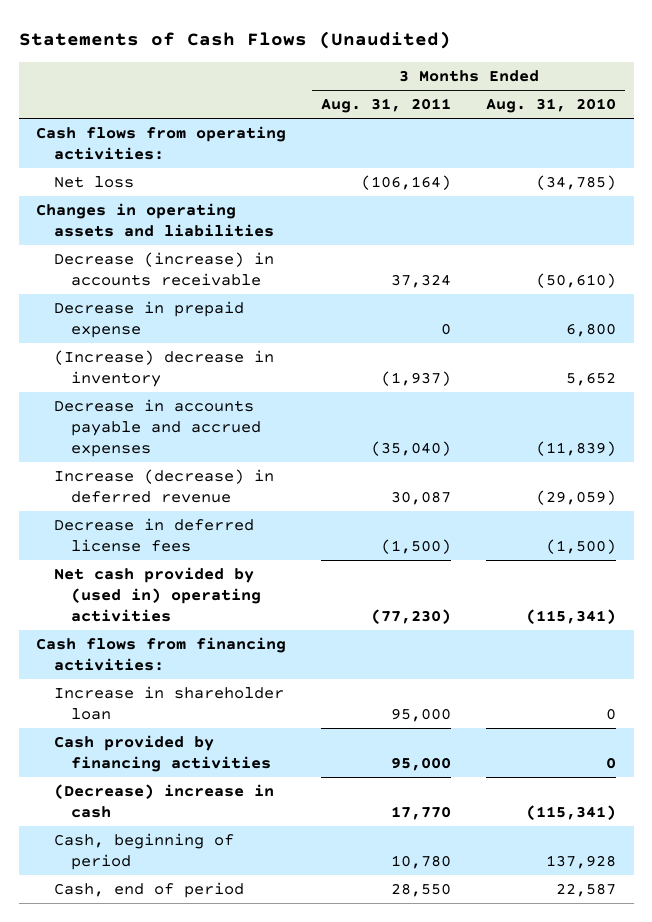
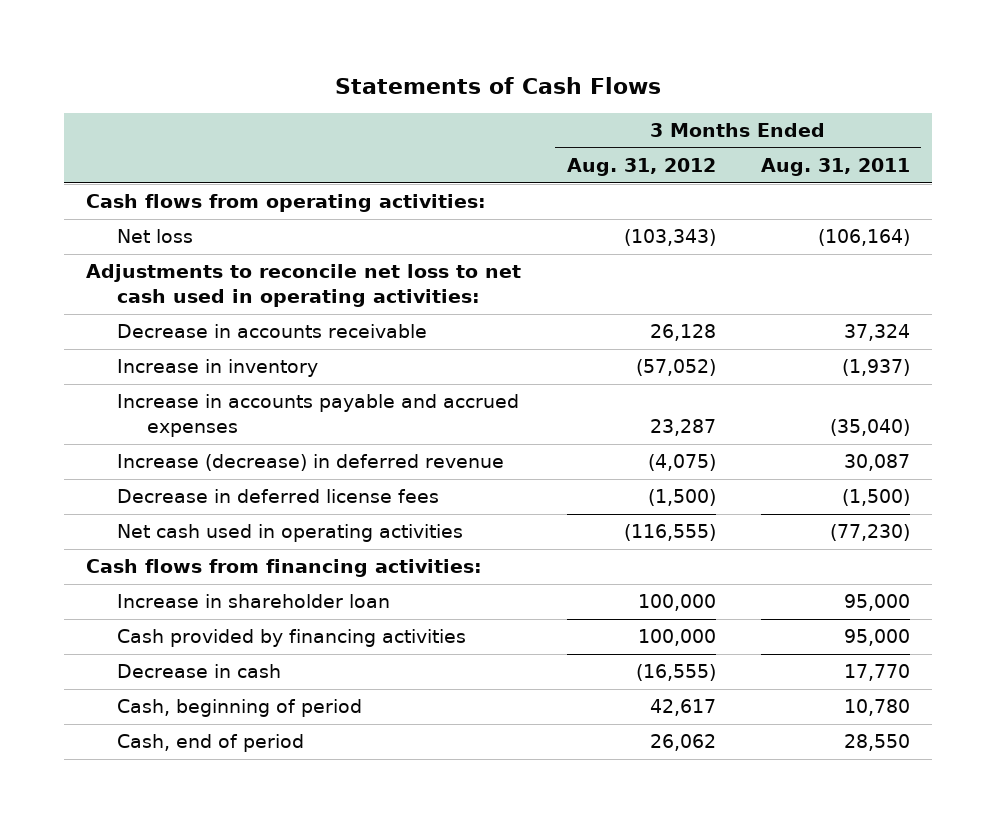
- Statements of Cash Flows (Unaudited)
+ Statements of Cash Flows
- | 3 Months Ended Aug. 31, 2011 | 3 Months Ended Aug. 31, 2010
+ | 3 Months Ended Aug. 31, 2012 | 3 Months Ended Aug. 31, 2011
- Changes in operating assets and liabilities
- Decrease (increase) in accounts receivable | 37,324 | (50,610)
- Decrease in prepaid expense | 0 | 6,800
- (Increase) decrease in inventory | (1,937) | 5,652
- Decrease in accounts payable and accrued expenses | (35,040) | (11,839)
+ Adjustments to reconcile net loss to net cash used in operating activities:
+ Decrease in accounts receivable | 26,128 | 37,324
+ Increase in inventory | (57,052) | (1,937)
+ Increase in accounts payable and accrued expenses | 23,287 | (35,040)
- Net cash provided by (used in) operating activities | (77,230) | (115,341)
+ Net cash used in operating activities | (116,555) | (77,230)
- (Decrease) increase in cash | 17,770 | (115,341)
+ Decrease in cash | (16,555) | 17,770

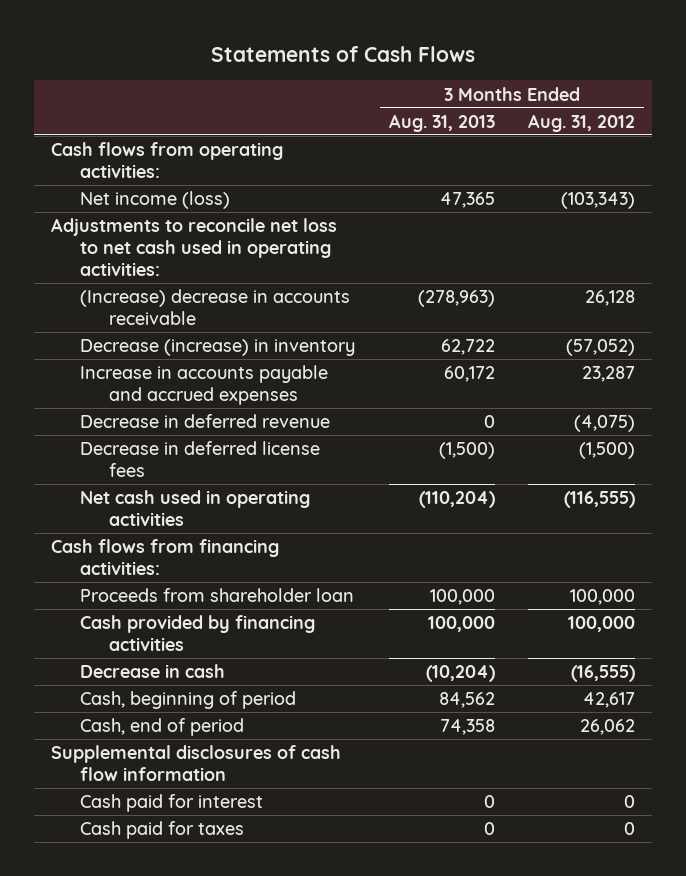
- | 3 Months Ended Aug. 31, 2012 | 3 Months Ended Aug. 31, 2011
+ | 3 Months Ended Aug. 31, 2013 | 3 Months Ended Aug. 31, 2012
- Net loss | (103,343) | (106,164)
+ Net income (loss) | 47,365 | (103,343)
- Decrease in accounts receivable | 26,128 | 37,324
- Increase in inventory | (57,052) | (1,937)
+ (Increase) decrease in accounts receivable | (278,963) | 26,128
+ Decrease (increase) in inventory | 62,722 | (57,052)
- Increase (decrease) in deferred revenue | (4,075) | 30,087
+ Decrease in deferred revenue | 0 | (4,075)
- Increase in shareholder loan | 100,000 | 95,000
+ Proceeds from shareholder loan | 100,000 | 100,000
+ Supplemental disclosures of cash flow information
+ Cash paid for interest | 0 | 0
+ Cash paid for taxes | 0 | 0

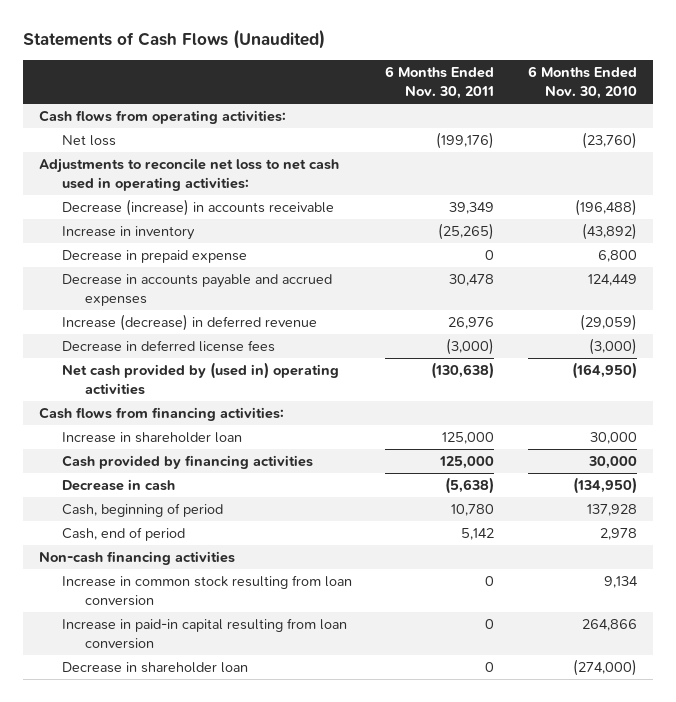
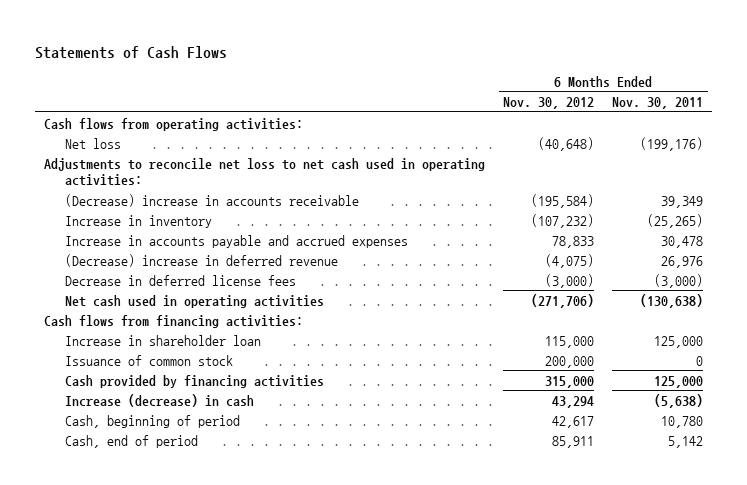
- Statements of Cash Flows (Unaudited)
+ Statements of Cash Flows
- | 6 Months Ended Nov. 30, 2011 | 6 Months Ended Nov. 30, 2010
+ | 6 Months Ended Nov. 30, 2012 | 6 Months Ended Nov. 30, 2011
- Decrease (increase) in accounts receivable | 39,349 | (196,488)
+ (Decrease) increase in accounts receivable | (195,584) | 39,349
- Decrease in prepaid expense | 0 | 6,800
- Decrease in accounts payable and accrued expenses | 30,478 | 124,449
- Increase (decrease) in deferred revenue | 26,976 | (29,059)
+ Increase in accounts payable and accrued expenses | 78,833 | 30,478
+ (Decrease) increase in deferred revenue | (4,075) | 26,976
- Net cash provided by (used in) operating activities | (130,638) | (164,950)
+ Net cash used in operating activities | (271,706) | (130,638)
+ Issuance of common stock | 200,000 | 0
- Decrease in cash | (5,638) | (134,950)
+ Increase (decrease) in cash | 43,294 | (5,638)
- Non-cash financing activities
- Increase in common stock resulting from loan conversion | 0 | 9,134
- Increase in paid-in capital resulting from loan conversion | 0 | 264,866
- Decrease in shareholder loan | 0 | (274,000)

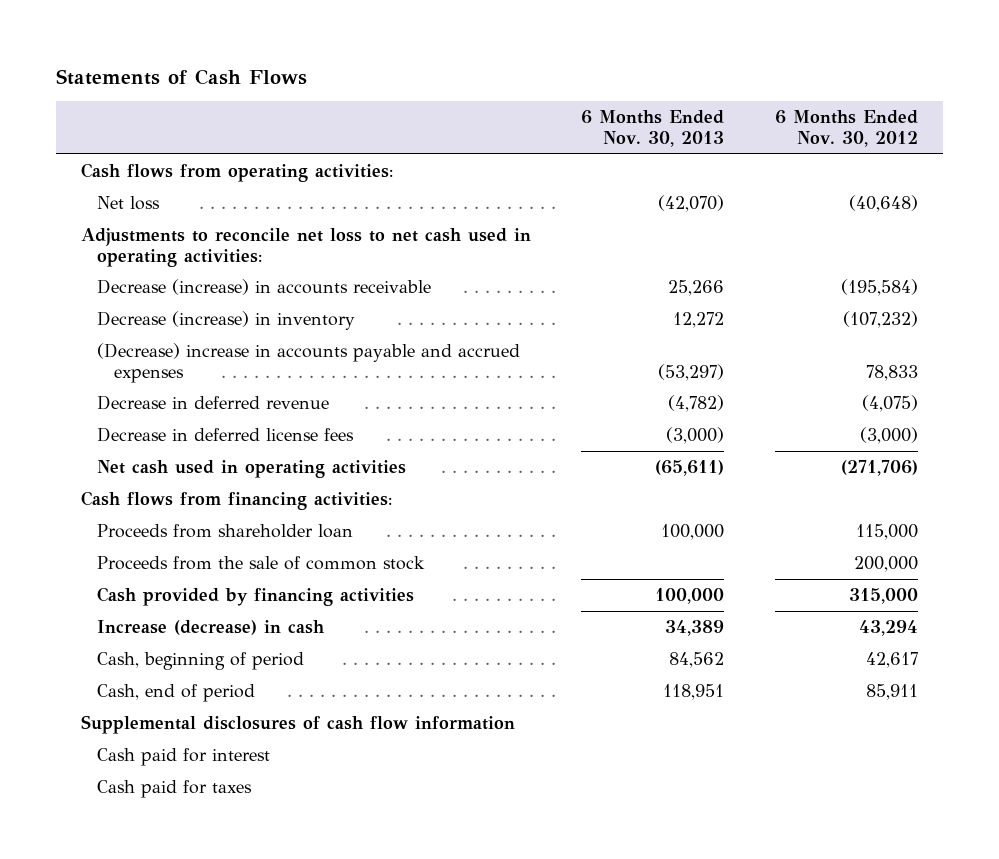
- | 6 Months Ended Nov. 30, 2012 | 6 Months Ended Nov. 30, 2011
+ | 6 Months Ended Nov. 30, 2013 | 6 Months Ended Nov. 30, 2012
- (Decrease) increase in accounts receivable | (195,584) | 39,349
- Increase in inventory | (107,232) | (25,265)
- Increase in accounts payable and accrued expenses | 78,833 | 30,478
- (Decrease) increase in deferred revenue | (4,075) | 26,976
+ Decrease (increase) in accounts receivable | 25,266 | (195,584)
+ Decrease (increase) in inventory | 12,272 | (107,232)
+ (Decrease) increase in accounts payable and accrued expenses | (53,297) | 78,833
+ Decrease in deferred revenue | (4,782) | (4,075)
- Increase in shareholder loan | 115,000 | 125,000
- Issuance of common stock | 200,000 | 0
+ Proceeds from shareholder loan | 100,000 | 115,000
+ Proceeds from the sale of common stock | | 200,000
+ Supplemental disclosures of cash flow information
+ Cash paid for interest
+ Cash paid for taxes

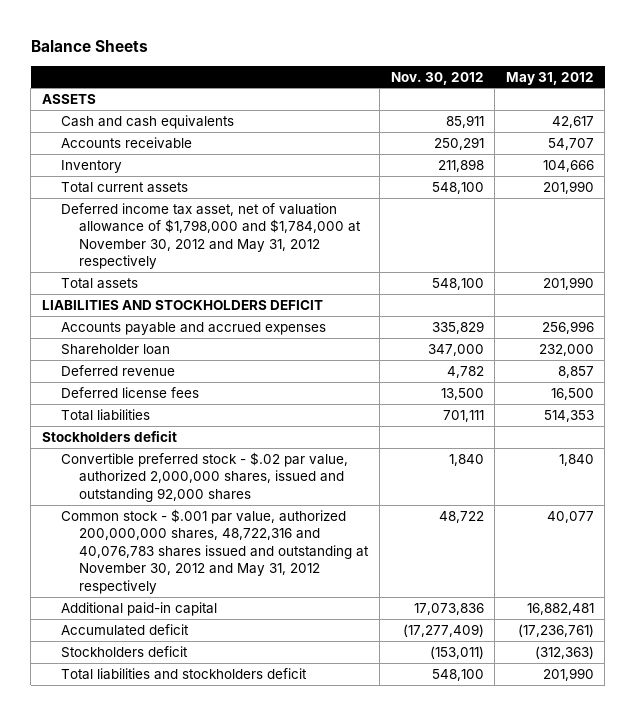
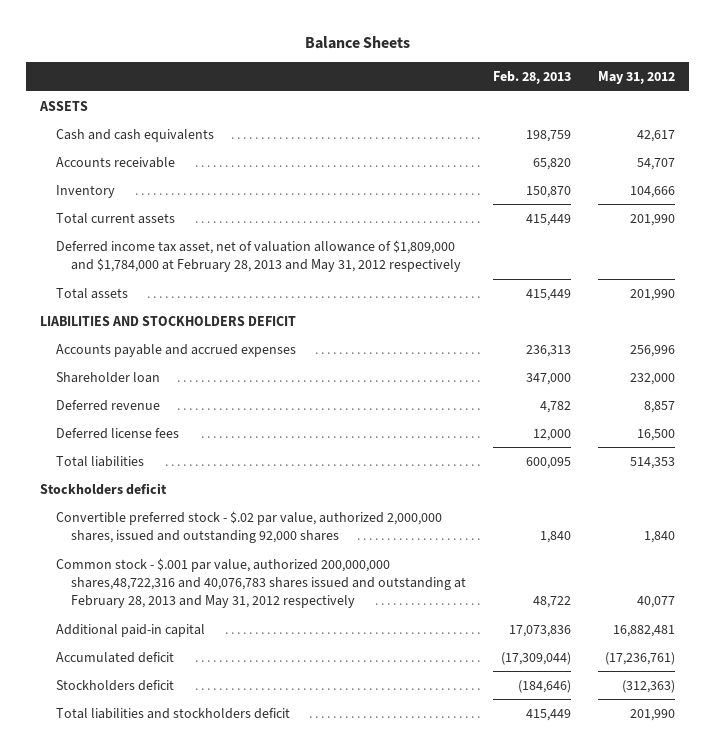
- | Nov. 30, 2012 | May 31, 2012
+ | Feb. 28, 2013 | May 31, 2012
- Deferred income tax asset, net of valuation allowance of $1,798,000 and $1,784,000 at November 30, 2012 and May 31, 2012 respectively
+ Deferred income tax asset, net of valuation allowance of $1,809,000 and $1,784,000 at February 28, 2013 and May 31, 2012 respectively
- Common stock - $.001 par value, authorized 200,000,000 shares, 48,722,316 and 40,076,783 shares issued and outstanding at November 30, 2012 and May 31, 2012 respectively | 48,722 | 40,077
+ Common stock - $.001 par value, authorized 200,000,000 shares,48,722,316 and 40,076,783 shares issued and outstanding at February 28, 2013 and May 31, 2012 respectively | 48,722 | 40,077

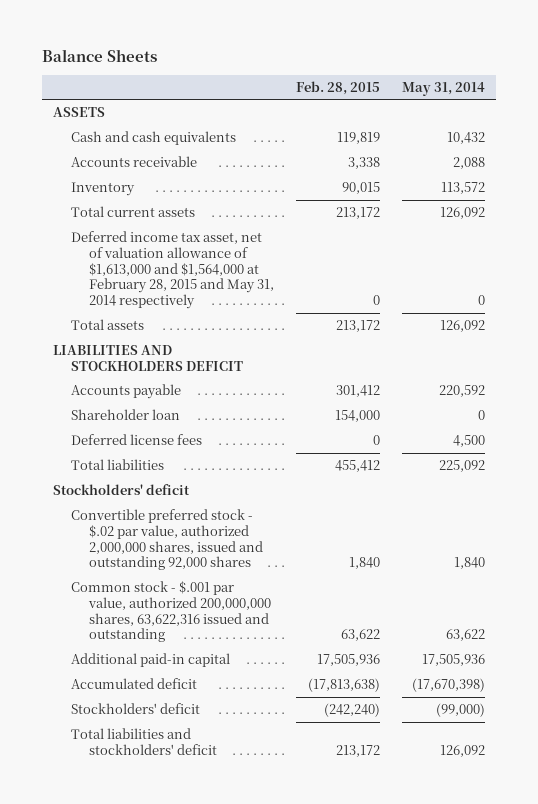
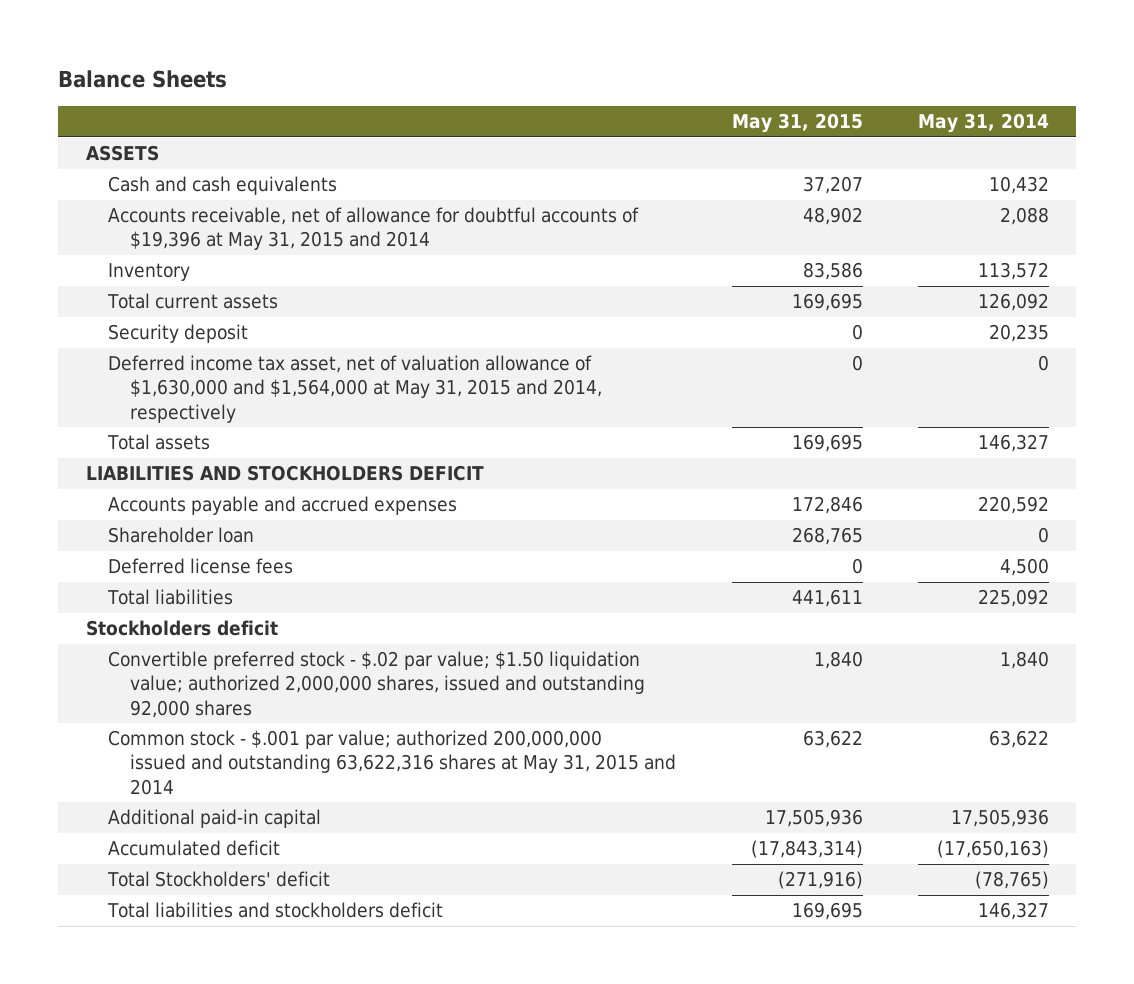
- | Feb. 28, 2015 | May 31, 2014
+ | May 31, 2015 | May 31, 2014
- Accounts receivable | 3,338 | 2,088
+ Accounts receivable, net of allowance for doubtful accounts of $19,396 at May 31, 2015 and 2014 | 48,902 | 2,088
- Deferred income tax asset, net of valuation allowance of $1,613,000 and $1,564,000 at February 28, 2015 and May 31, 2014 respectively | 0 | 0
- Total assets | 213,172 | 126,092
+ Security deposit | 0 | 20,235
+ Deferred income tax asset, net of valuation allowance of $1,630,000 and $1,564,000 at May 31, 2015 and 2014, respectively | 0 | 0
+ Total assets | 169,695 | 146,327
- Accounts payable | 301,412 | 220,592
+ Accounts payable and accrued expenses | 172,846 | 220,592
- Stockholders' deficit
- Convertible preferred stock - $.02 par value, authorized 2,000,000 shares, issued and outstanding 92,000 shares | 1,840 | 1,840
- Common stock - $.001 par value, authorized 200,000,000 shares, 63,622,316 issued and outstanding | 63,622 | 63,622
+ Stockholders deficit
+ Convertible preferred stock - $.02 par value; $1.50 liquidation value; authorized 2,000,000 shares, issued and outstanding 92,000 shares | 1,840 | 1,840
+ Common stock - $.001 par value; authorized 200,000,000 issued and outstanding 63,622,316 shares at May 31, 2015 and 2014 | 63,622 | 63,622
- Accumulated deficit | (17,813,638) | (17,670,398)
- Stockholders' deficit | (242,240) | (99,000)
- Total liabilities and stockholders' deficit | 213,172 | 126,092
+ Accumulated deficit | (17,843,314) | (17,650,163)
+ Total Stockholders' deficit | (271,916) | (78,765)
+ Total liabilities and stockholders deficit | 169,695 | 146,327

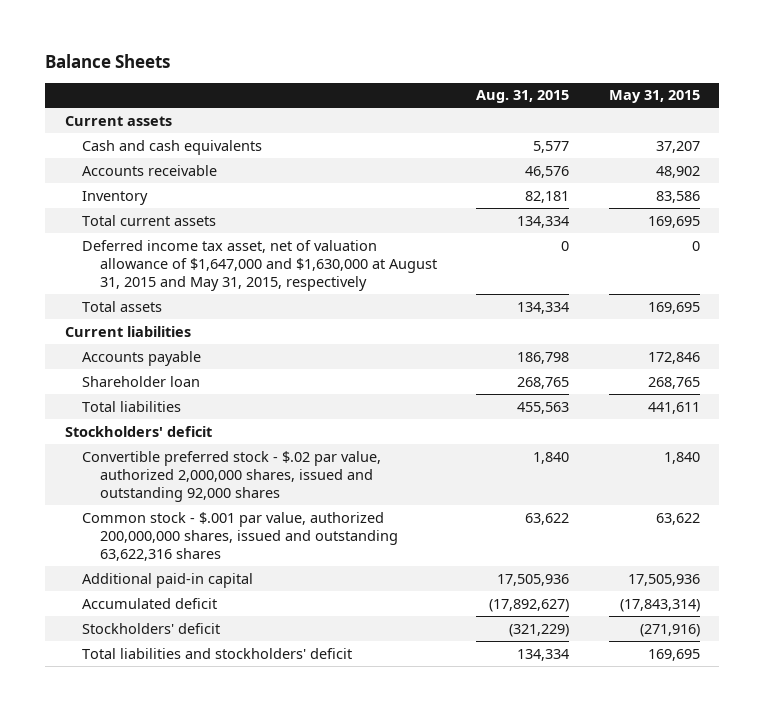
- | May 31, 2015 | May 31, 2014
+ | Aug. 31, 2015 | May 31, 2015
- ASSETS
+ Current assets
- Accounts receivable, net of allowance for doubtful accounts of $19,396 at May 31, 2015 and 2014 | 48,902 | 2,088
+ Accounts receivable | 46,576 | 48,902
- Security deposit | 0 | 20,235
- Deferred income tax asset, net of valuation allowance of $1,630,000 and $1,564,000 at May 31, 2015 and 2014, respectively | 0 | 0
+ Deferred income tax asset, net of valuation allowance of $1,647,000 and $1,630,000 at August 31, 2015 and May 31, 2015, respectively | 0 | 0
- LIABILITIES AND STOCKHOLDERS DEFICIT
- Accounts payable and accrued expenses | 172,846 | 220,592
+ Current liabilities
+ Accounts payable | 186,798 | 172,846
- Deferred license fees | 0 | 4,500
- Stockholders deficit
- Convertible preferred stock - $.02 par value; $1.50 liquidation value; authorized 2,000,000 shares, issued and outstanding 92,000 shares | 1,840 | 1,840
- Common stock - $.001 par value; authorized 200,000,000 issued and outstanding 63,622,316 shares at May 31, 2015 and 2014 | 63,622 | 63,622
+ Stockholders' deficit
+ Convertible preferred stock - $.02 par value, authorized 2,000,000 shares, issued and outstanding 92,000 shares | 1,840 | 1,840
+ Common stock - $.001 par value, authorized 200,000,000 shares, issued and outstanding 63,622,316 shares | 63,622 | 63,622
- Total Stockholders' deficit | (271,916) | (78,765)
- Total liabilities and stockholders deficit | 169,695 | 146,327
+ Stockholders' deficit | (321,229) | (271,916)
+ Total liabilities and stockholders' deficit | 134,334 | 169,695

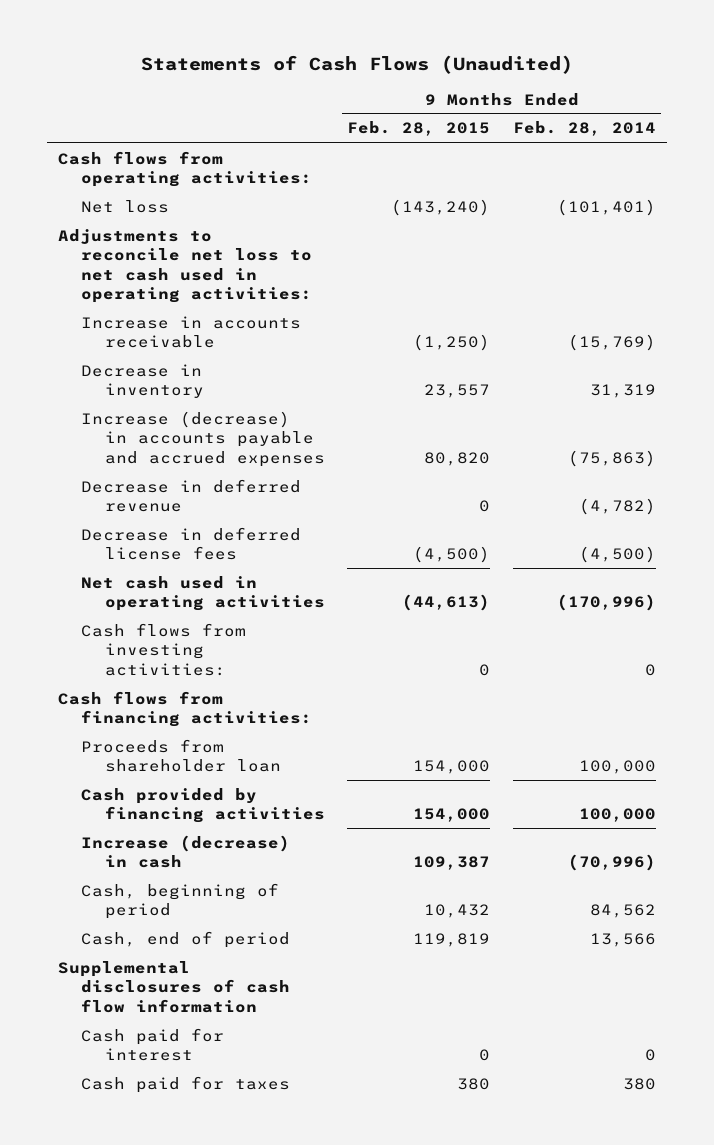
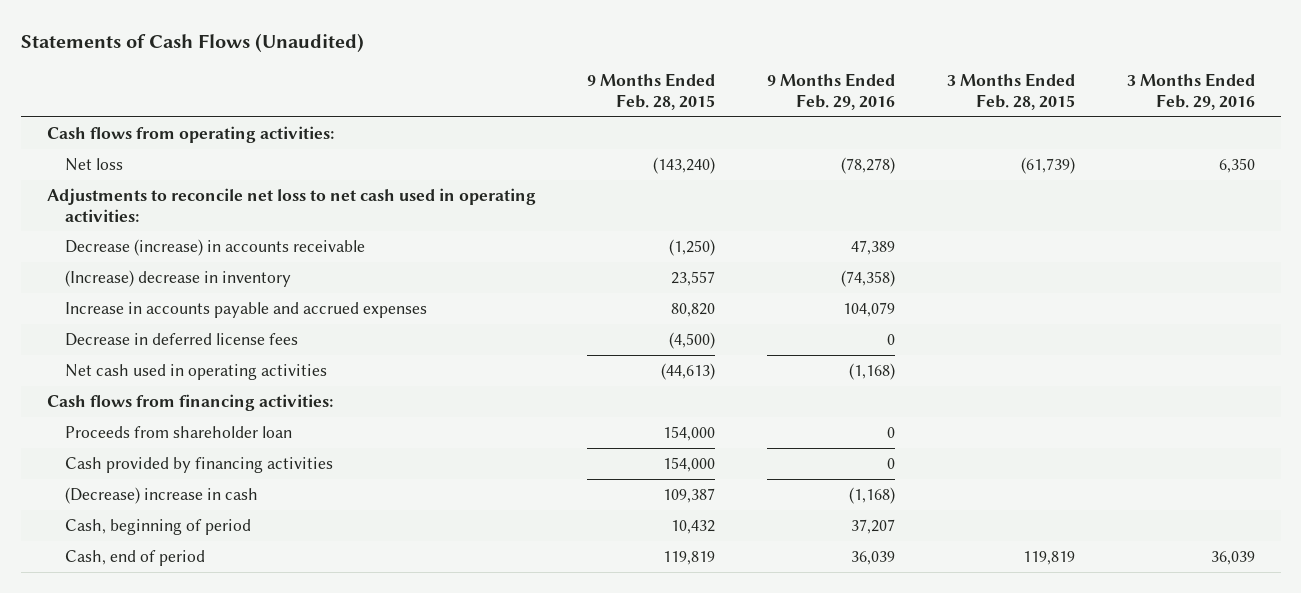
- | 9 Months Ended Feb. 28, 2015 | 9 Months Ended Feb. 28, 2014
+ | 9 Months Ended Feb. 28, 2015 | 9 Months Ended Feb. 29, 2016 | 3 Months Ended Feb. 28, 2015 | 3 Months Ended Feb. 29, 2016
- Increase in accounts receivable | (1,250) | (15,769)
- Decrease in inventory | 23,557 | 31,319
- Increase (decrease) in accounts payable and accrued expenses | 80,820 | (75,863)
- Decrease in deferred revenue | 0 | (4,782)
+ Decrease (increase) in accounts receivable | (1,250) | 47,389 | |
+ (Increase) decrease in inventory | 23,557 | (74,358) | |
+ Increase in accounts payable and accrued expenses | 80,820 | 104,079 | |
- Cash flows from investing activities: | 0 | 0
- Increase (decrease) in cash | 109,387 | (70,996)
+ (Decrease) increase in cash | 109,387 | (1,168) | |
- Supplemental disclosures of cash flow information
- Cash paid for interest | 0 | 0
- Cash paid for taxes | 380 | 380

